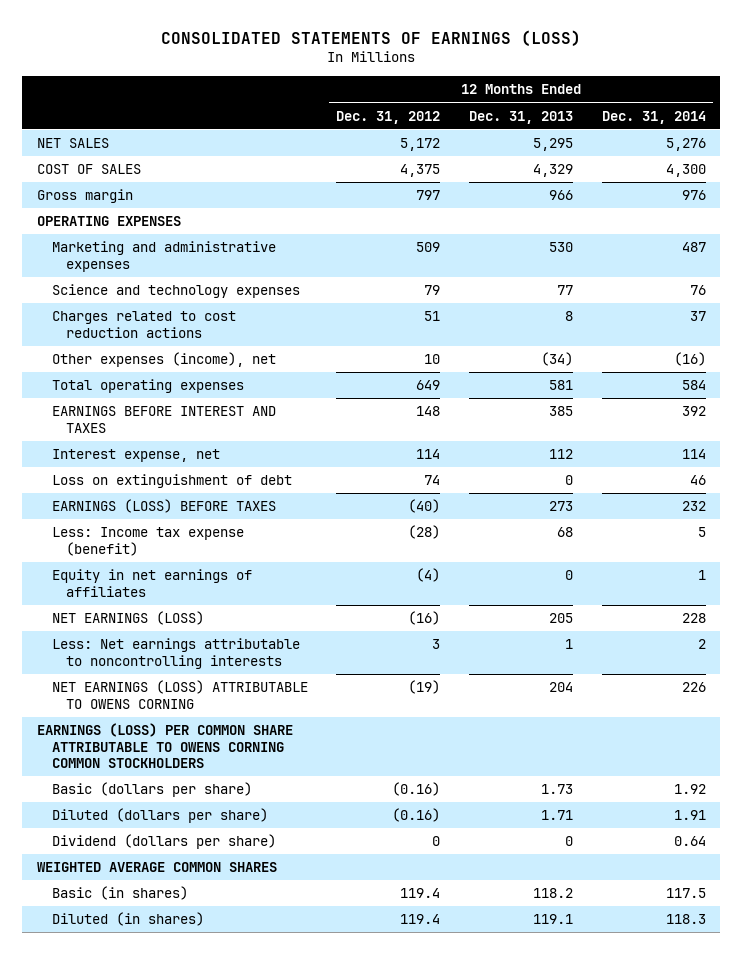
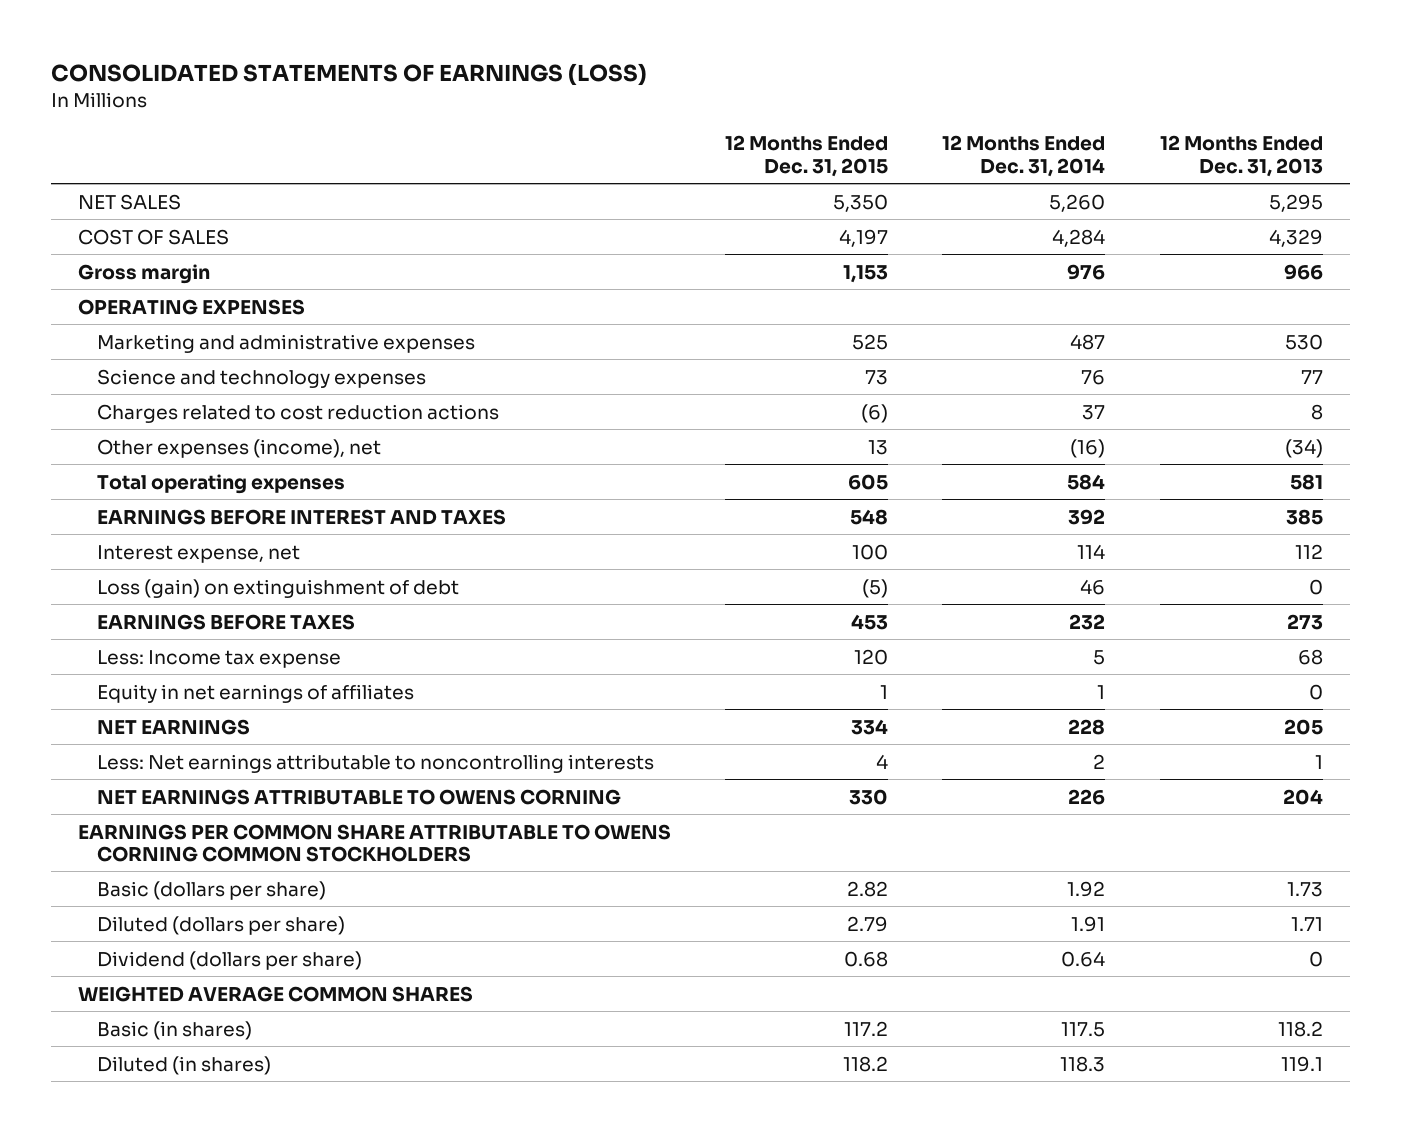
- | 12 Months Ended Dec. 31, 2012 | 12 Months Ended Dec. 31, 2013 | 12 Months Ended Dec. 31, 2014
+ | 12 Months Ended Dec. 31, 2015 | 12 Months Ended Dec. 31, 2014 | 12 Months Ended Dec. 31, 2013
- NET SALES | 5,172 | 5,295 | 5,276
- COST OF SALES | 4,375 | 4,329 | 4,300
+ NET SALES | 5,350 | 5,260 | 5,295
+ COST OF SALES | 4,197 | 4,284 | 4,329
- Loss on extinguishment of debt | 74 | 0 | 46
- EARNINGS (LOSS) BEFORE TAXES | (40) | 273 | 232
- Less: Income tax expense (benefit) | (28) | 68 | 5
+ Loss (gain) on extinguishment of debt | (5) | 46 | 0
+ EARNINGS BEFORE TAXES | 453 | 232 | 273
+ Less: Income tax expense | 120 | 5 | 68
- NET EARNINGS (LOSS) | (16) | 205 | 228
+ NET EARNINGS | 334 | 228 | 205
- NET EARNINGS (LOSS) ATTRIBUTABLE TO OWENS CORNING | (19) | 204 | 226
- EARNINGS (LOSS) PER COMMON SHARE ATTRIBUTABLE TO OWENS CORNING COMMON STOCKHOLDERS
+ NET EARNINGS ATTRIBUTABLE TO OWENS CORNING | 330 | 226 | 204
+ EARNINGS PER COMMON SHARE ATTRIBUTABLE TO OWENS CORNING COMMON STOCKHOLDERS

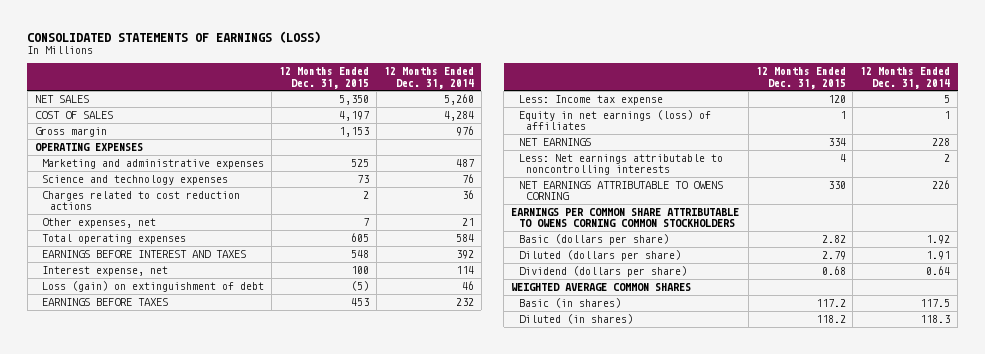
- | 12 Months Ended Dec. 31, 2015 | 12 Months Ended Dec. 31, 2014 | 12 Months Ended Dec. 31, 2013
+ | 12 Months Ended Dec. 31, 2015 | 12 Months Ended Dec. 31, 2014
- Charges related to cost reduction actions | (6) | 37 | 8
- Other expenses (income), net | 13 | (16) | (34)
+ Charges related to cost reduction actions | 2 | 36
+ Other expenses, net | 7 | 21
- Equity in net earnings of affiliates | 1 | 1 | 0
+ Equity in net earnings (loss) of affiliates | 1 | 1

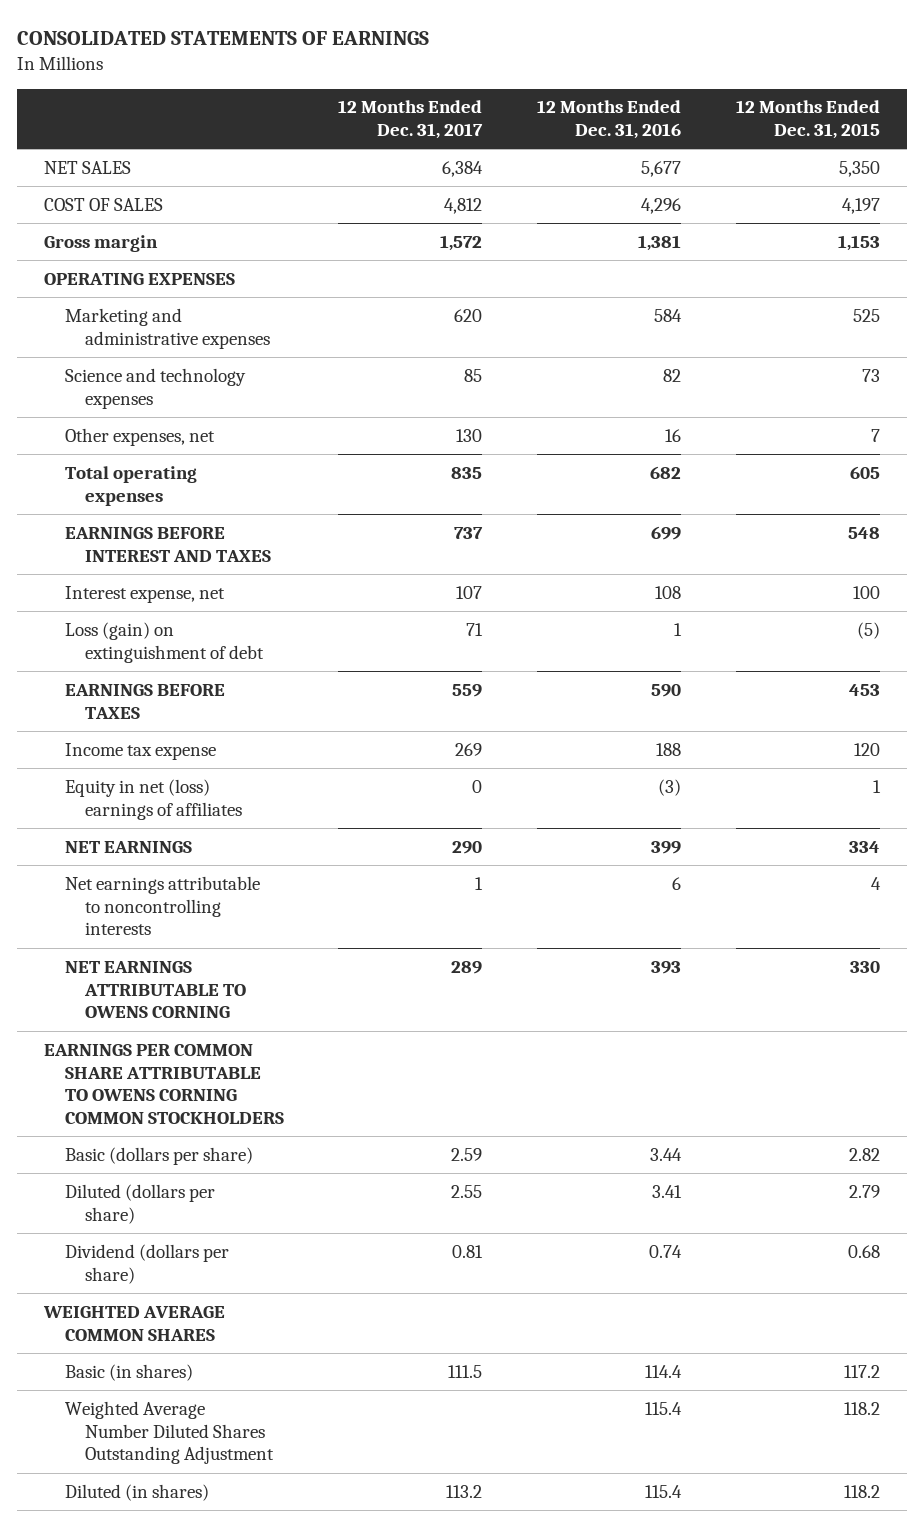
- CONSOLIDATED STATEMENTS OF EARNINGS (LOSS)
+ CONSOLIDATED STATEMENTS OF EARNINGS
- | 12 Months Ended Dec. 31, 2015 | 12 Months Ended Dec. 31, 2014
+ | 12 Months Ended Dec. 31, 2017 | 12 Months Ended Dec. 31, 2016 | 12 Months Ended Dec. 31, 2015
- Charges related to cost reduction actions | 2 | 36
- Less: Income tax expense | 120 | 5
- Equity in net earnings (loss) of affiliates | 1 | 1
+ Income tax expense | 269 | 188 | 120
+ Equity in net (loss) earnings of affiliates | 0 | (3) | 1
- Less: Net earnings attributable to noncontrolling interests | 4 | 2
+ Net earnings attributable to noncontrolling interests | 1 | 6 | 4
+ Weighted Average Number Diluted Shares Outstanding Adjustment | | 115.4 | 118.2

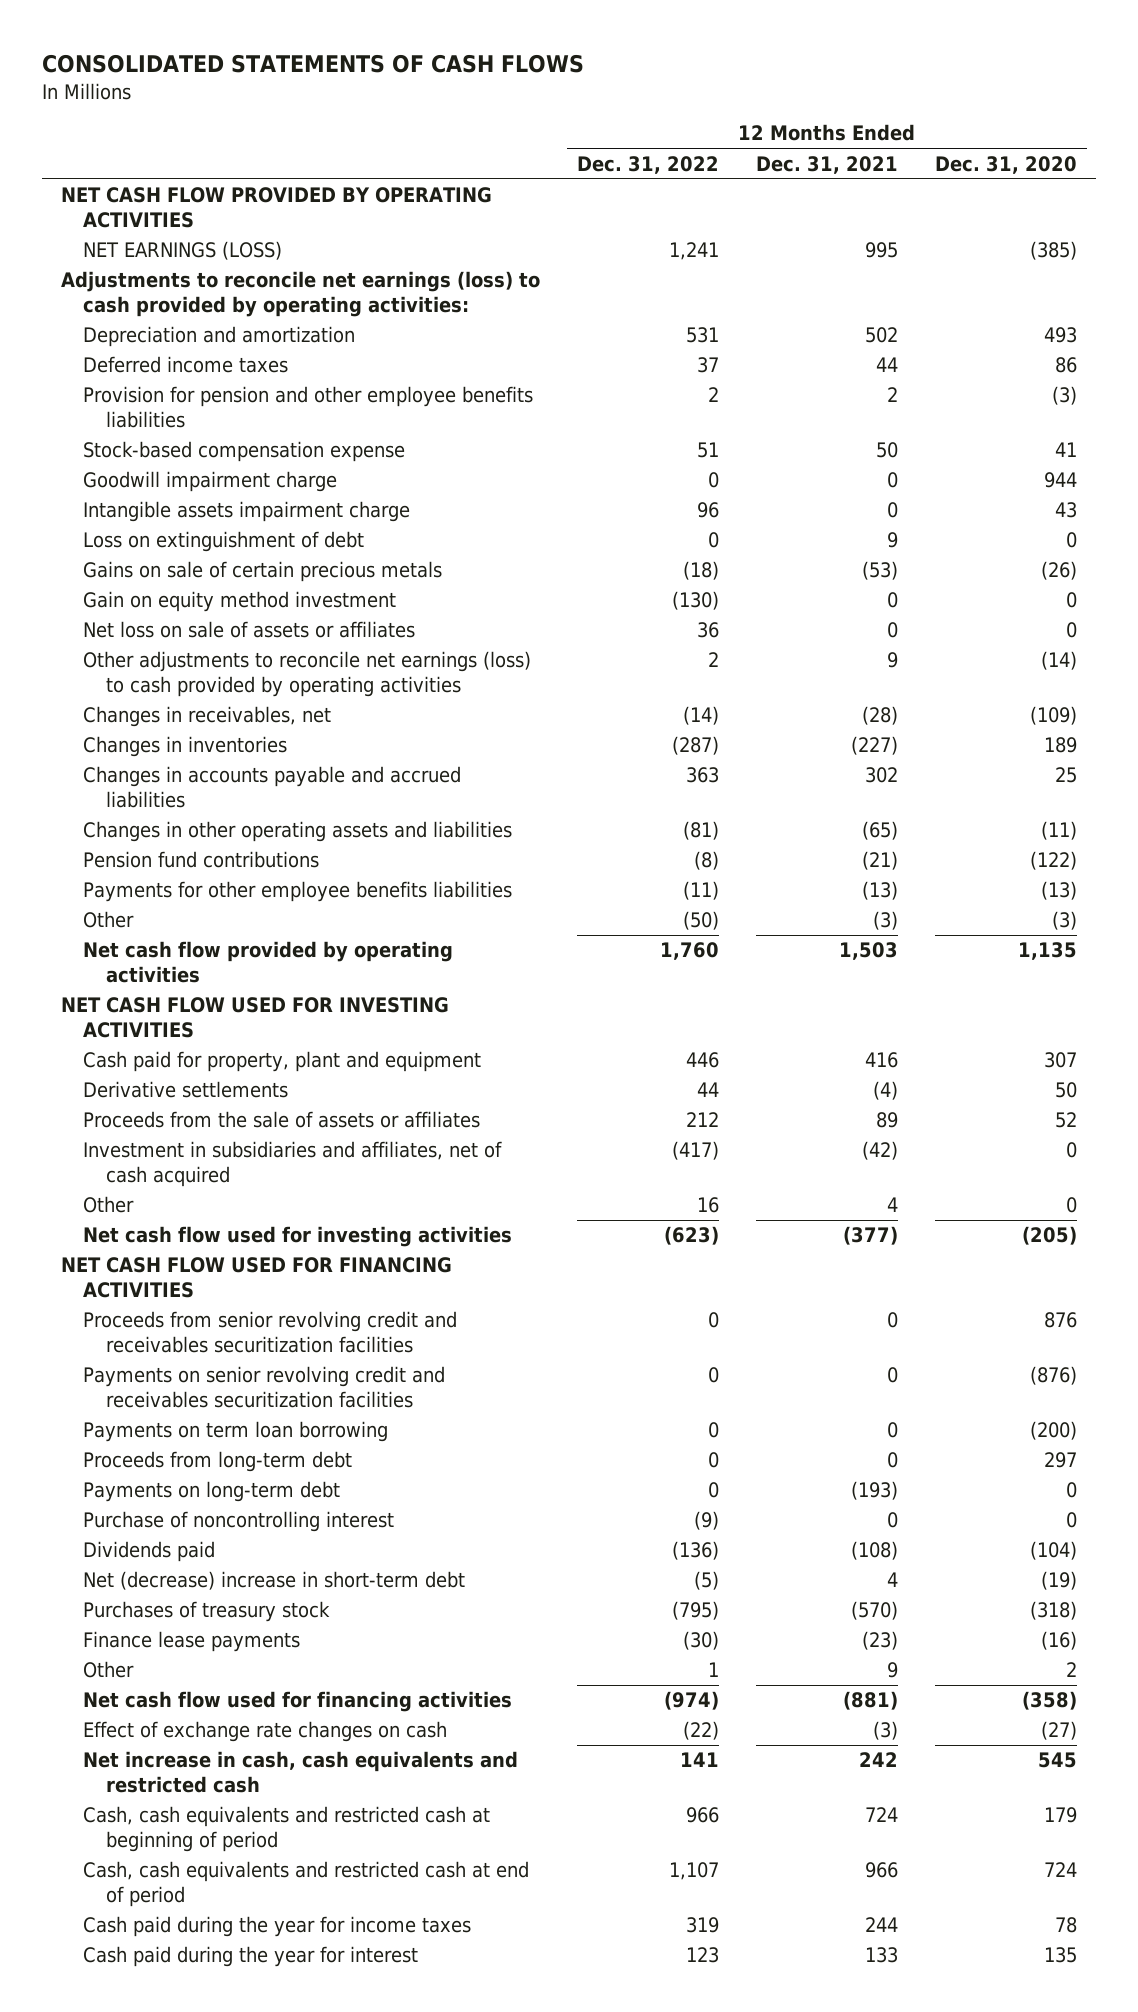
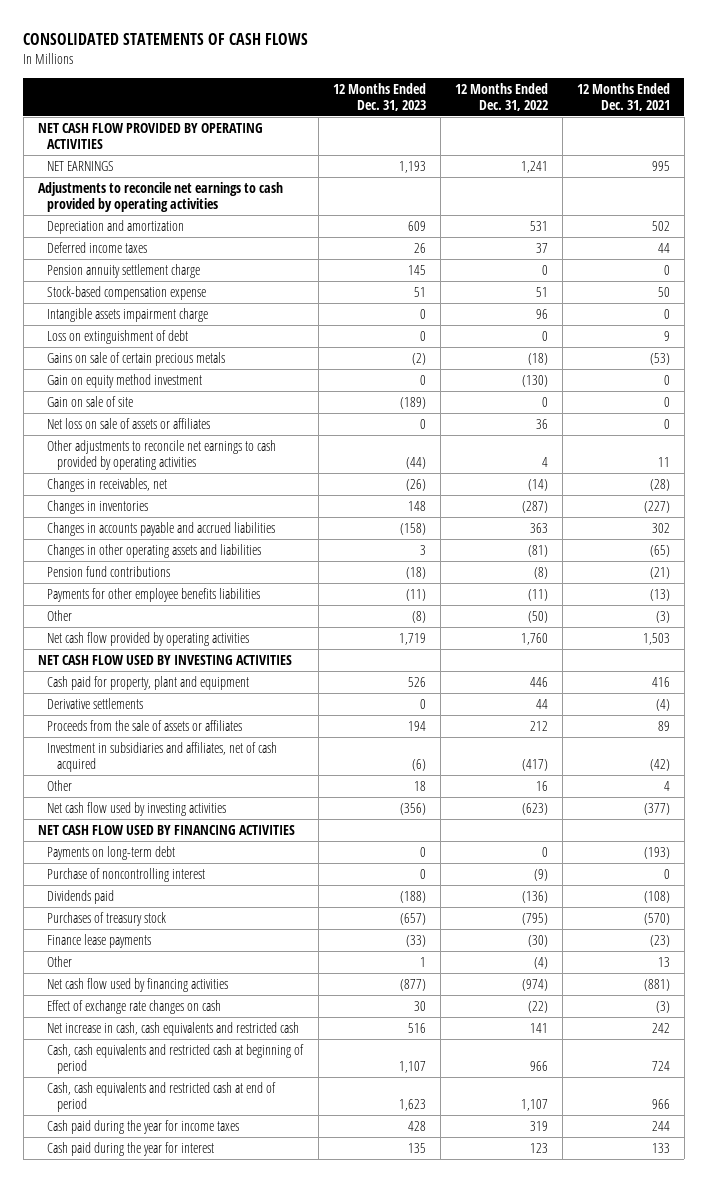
- | 12 Months Ended Dec. 31, 2022 | 12 Months Ended Dec. 31, 2021 | 12 Months Ended Dec. 31, 2020
+ | 12 Months Ended Dec. 31, 2023 | 12 Months Ended Dec. 31, 2022 | 12 Months Ended Dec. 31, 2021
- NET EARNINGS (LOSS) | 1,241 | 995 | (385)
- Adjustments to reconcile net earnings (loss) to cash provided by operating activities:
+ NET EARNINGS | 1,193 | 1,241 | 995
+ Adjustments to reconcile net earnings to cash provided by operating activities
- Provision for pension and other employee benefits liabilities | 2 | 2 | (3)
+ Pension annuity settlement charge | 145 | 0 | 0
- Goodwill impairment charge | 0 | 0 | 944
+ Gain on sale of site | (189) | 0 | 0
- Other adjustments to reconcile net earnings (loss) to cash provided by operating activities | 2 | 9 | (14)
+ Other adjustments to reconcile net earnings to cash provided by operating activities | (44) | 4 | 11
- NET CASH FLOW USED FOR INVESTING ACTIVITIES
+ NET CASH FLOW USED BY INVESTING ACTIVITIES
- Net cash flow used for investing activities | (623) | (377) | (205)
- NET CASH FLOW USED FOR FINANCING ACTIVITIES
- Proceeds from senior revolving credit and receivables securitization facilities | 0 | 0 | 876
- Payments on senior revolving credit and receivables securitization facilities | 0 | 0 | (876)
- Payments on term loan borrowing | 0 | 0 | (200)
- Proceeds from long-term debt | 0 | 0 | 297
+ Net cash flow used by investing activities | (356) | (623) | (377)
+ NET CASH FLOW USED BY FINANCING ACTIVITIES
- Net (decrease) increase in short-term debt | (5) | 4 | (19)
- Other | 1 | 9 | 2
- Net cash flow used for financing activities | (974) | (881) | (358)
+ Other | 1 | (4) | 13
+ Net cash flow used by financing activities | (877) | (974) | (881)

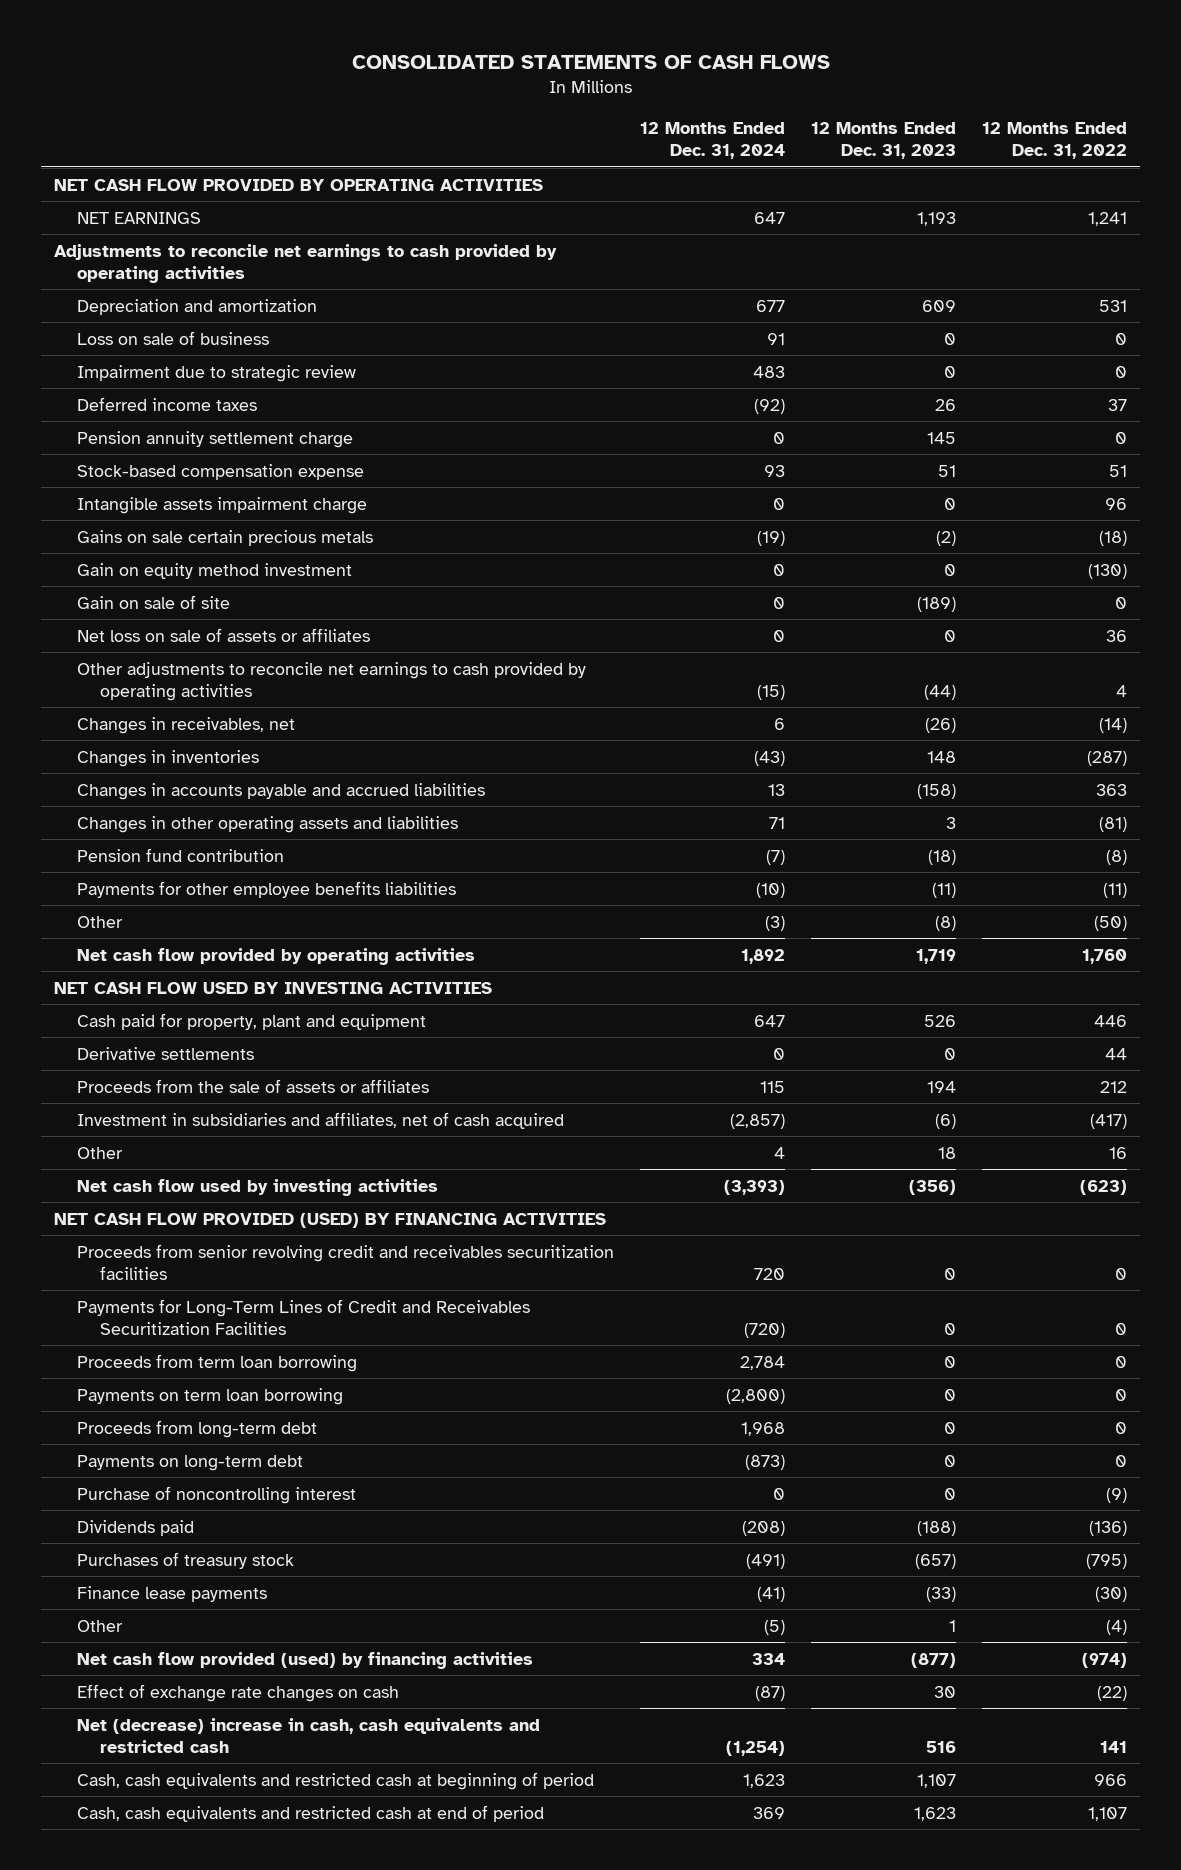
- | 12 Months Ended Dec. 31, 2023 | 12 Months Ended Dec. 31, 2022 | 12 Months Ended Dec. 31, 2021
+ | 12 Months Ended Dec. 31, 2024 | 12 Months Ended Dec. 31, 2023 | 12 Months Ended Dec. 31, 2022
+ Loss on sale of business | 91 | 0 | 0
+ Impairment due to strategic review | 483 | 0 | 0
- Loss on extinguishment of debt | 0 | 0 | 9
- Gains on sale of certain precious metals | (2) | (18) | (53)
+ Gains on sale certain precious metals | (19) | (2) | (18)
- Pension fund contributions | (18) | (8) | (21)
+ Pension fund contribution | (7) | (18) | (8)
- NET CASH FLOW USED BY FINANCING ACTIVITIES
+ NET CASH FLOW PROVIDED (USED) BY FINANCING ACTIVITIES
+ Proceeds from senior revolving credit and receivables securitization facilities | 720 | 0 | 0
+ Payments for Long-Term Lines of Credit and Receivables Securitization Facilities | (720) | 0 | 0
+ Proceeds from term loan borrowing | 2,784 | 0 | 0
+ Payments on term loan borrowing | (2,800) | 0 | 0
+ Proceeds from long-term debt | 1,968 | 0 | 0
- Net cash flow used by financing activities | (877) | (974) | (881)
+ Net cash flow provided (used) by financing activities | 334 | (877) | (974)
- Net increase in cash, cash equivalents and restricted cash | 516 | 141 | 242
+ Net (decrease) increase in cash, cash equivalents and restricted cash | (1,254) | 516 | 141
- Cash paid during the year for income taxes | 428 | 319 | 244
- Cash paid during the year for interest | 135 | 123 | 133

